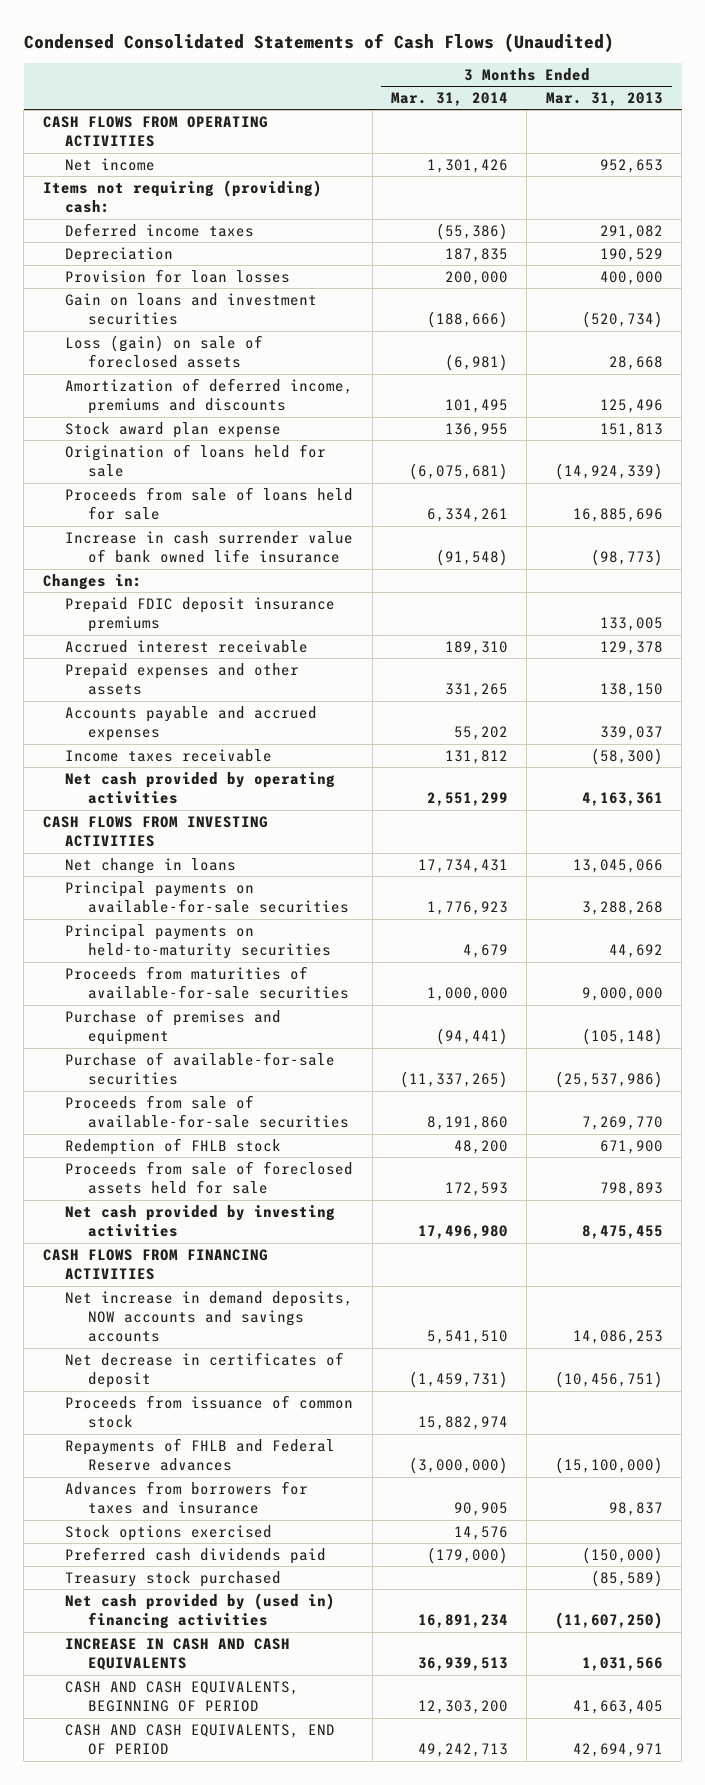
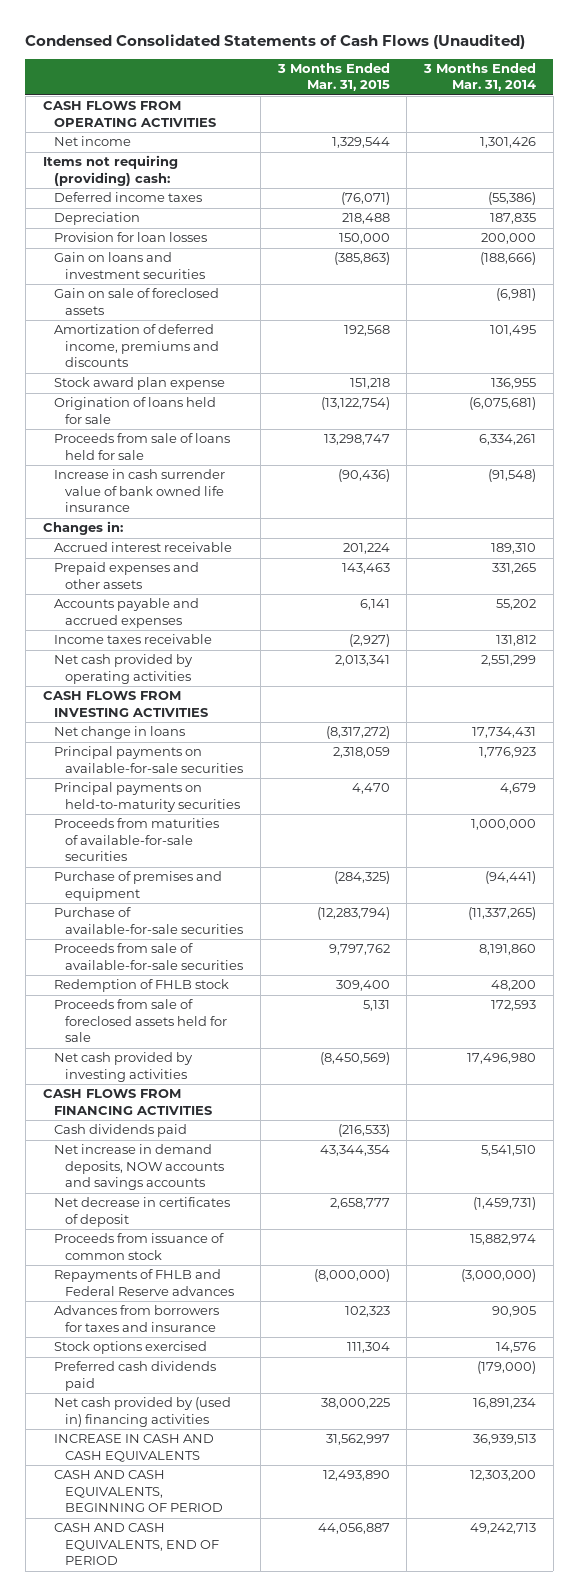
- | 3 Months Ended Mar. 31, 2014 | 3 Months Ended Mar. 31, 2013
+ | 3 Months Ended Mar. 31, 2015 | 3 Months Ended Mar. 31, 2014
- Loss (gain) on sale of foreclosed assets | (6,981) | 28,668
+ Gain on sale of foreclosed assets | | (6,981)
- Prepaid FDIC deposit insurance premiums | | 133,005
+ Cash dividends paid | (216,533) |
- Treasury stock purchased | | (85,589)

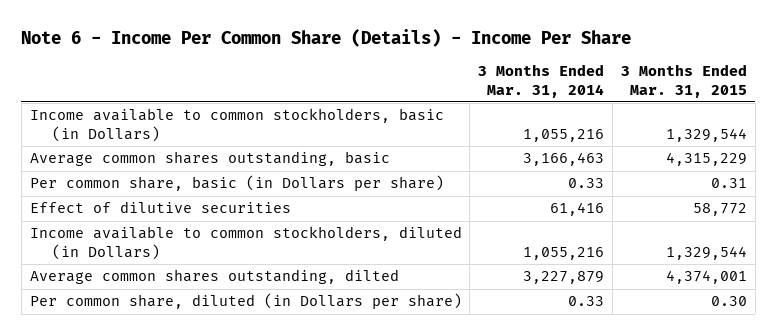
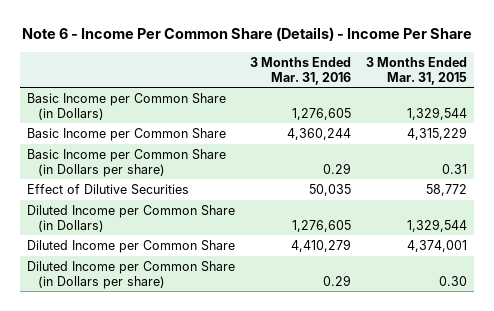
- | 3 Months Ended Mar. 31, 2014 | 3 Months Ended Mar. 31, 2015
+ | 3 Months Ended Mar. 31, 2016 | 3 Months Ended Mar. 31, 2015
- Income available to common stockholders, basic (in Dollars) | 1,055,216 | 1,329,544
- Average common shares outstanding, basic | 3,166,463 | 4,315,229
- Per common share, basic (in Dollars per share) | 0.33 | 0.31
- Effect of dilutive securities | 61,416 | 58,772
- Income available to common stockholders, diluted (in Dollars) | 1,055,216 | 1,329,544
- Average common shares outstanding, dilted | 3,227,879 | 4,374,001
- Per common share, diluted (in Dollars per share) | 0.33 | 0.30
+ Basic Income per Common Share (in Dollars) | 1,276,605 | 1,329,544
+ Basic Income per Common Share | 4,360,244 | 4,315,229
+ Basic Income per Common Share (in Dollars per share) | 0.29 | 0.31
+ Effect of Dilutive Securities | 50,035 | 58,772
+ Diluted Income per Common Share (in Dollars) | 1,276,605 | 1,329,544
+ Diluted Income per Common Share | 4,410,279 | 4,374,001
+ Diluted Income per Common Share (in Dollars per share) | 0.29 | 0.30

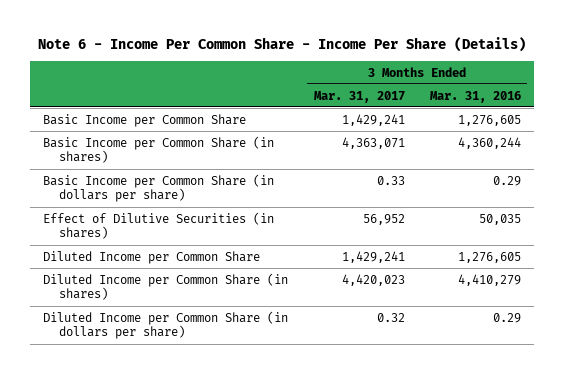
- Note 6 - Income Per Common Share (Details) - Income Per Share
+ Note 6 - Income Per Common Share - Income Per Share (Details)
- | 3 Months Ended Mar. 31, 2016 | 3 Months Ended Mar. 31, 2015
+ | 3 Months Ended Mar. 31, 2017 | 3 Months Ended Mar. 31, 2016
- Basic Income per Common Share (in Dollars) | 1,276,605 | 1,329,544
- Basic Income per Common Share | 4,360,244 | 4,315,229
- Basic Income per Common Share (in Dollars per share) | 0.29 | 0.31
- Effect of Dilutive Securities | 50,035 | 58,772
- Diluted Income per Common Share (in Dollars) | 1,276,605 | 1,329,544
- Diluted Income per Common Share | 4,410,279 | 4,374,001
- Diluted Income per Common Share (in Dollars per share) | 0.29 | 0.30
+ Basic Income per Common Share | 1,429,241 | 1,276,605
+ Basic Income per Common Share (in shares) | 4,363,071 | 4,360,244
+ Basic Income per Common Share (in dollars per share) | 0.33 | 0.29
+ Effect of Dilutive Securities (in shares) | 56,952 | 50,035
+ Diluted Income per Common Share | 1,429,241 | 1,276,605
+ Diluted Income per Common Share (in shares) | 4,420,023 | 4,410,279
+ Diluted Income per Common Share (in dollars per share) | 0.32 | 0.29

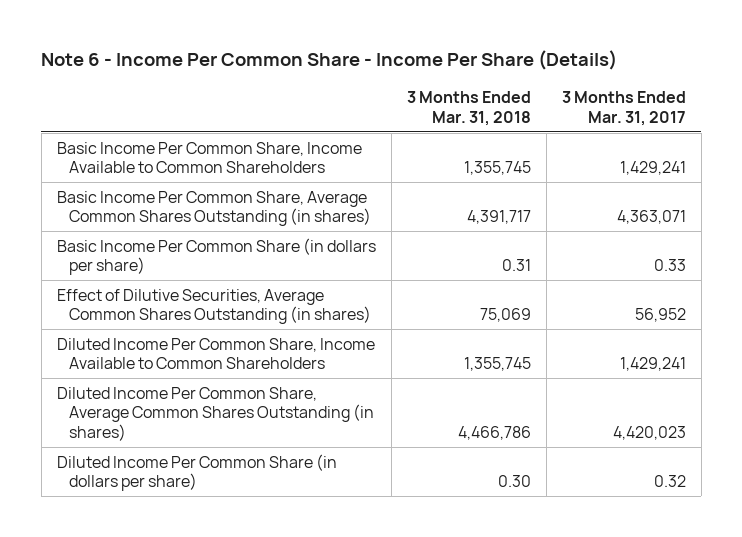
- | 3 Months Ended Mar. 31, 2017 | 3 Months Ended Mar. 31, 2016
+ | 3 Months Ended Mar. 31, 2018 | 3 Months Ended Mar. 31, 2017
- Basic Income per Common Share | 1,429,241 | 1,276,605
- Basic Income per Common Share (in shares) | 4,363,071 | 4,360,244
- Basic Income per Common Share (in dollars per share) | 0.33 | 0.29
- Effect of Dilutive Securities (in shares) | 56,952 | 50,035
- Diluted Income per Common Share | 1,429,241 | 1,276,605
- Diluted Income per Common Share (in shares) | 4,420,023 | 4,410,279
- Diluted Income per Common Share (in dollars per share) | 0.32 | 0.29
+ Basic Income Per Common Share, Income Available to Common Shareholders | 1,355,745 | 1,429,241
+ Basic Income Per Common Share, Average Common Shares Outstanding (in shares) | 4,391,717 | 4,363,071
+ Basic Income Per Common Share (in dollars per share) | 0.31 | 0.33
+ Effect of Dilutive Securities, Average Common Shares Outstanding (in shares) | 75,069 | 56,952
+ Diluted Income Per Common Share, Income Available to Common Shareholders | 1,355,745 | 1,429,241
+ Diluted Income Per Common Share, Average Common Shares Outstanding (in shares) | 4,466,786 | 4,420,023
+ Diluted Income Per Common Share (in dollars per share) | 0.30 | 0.32

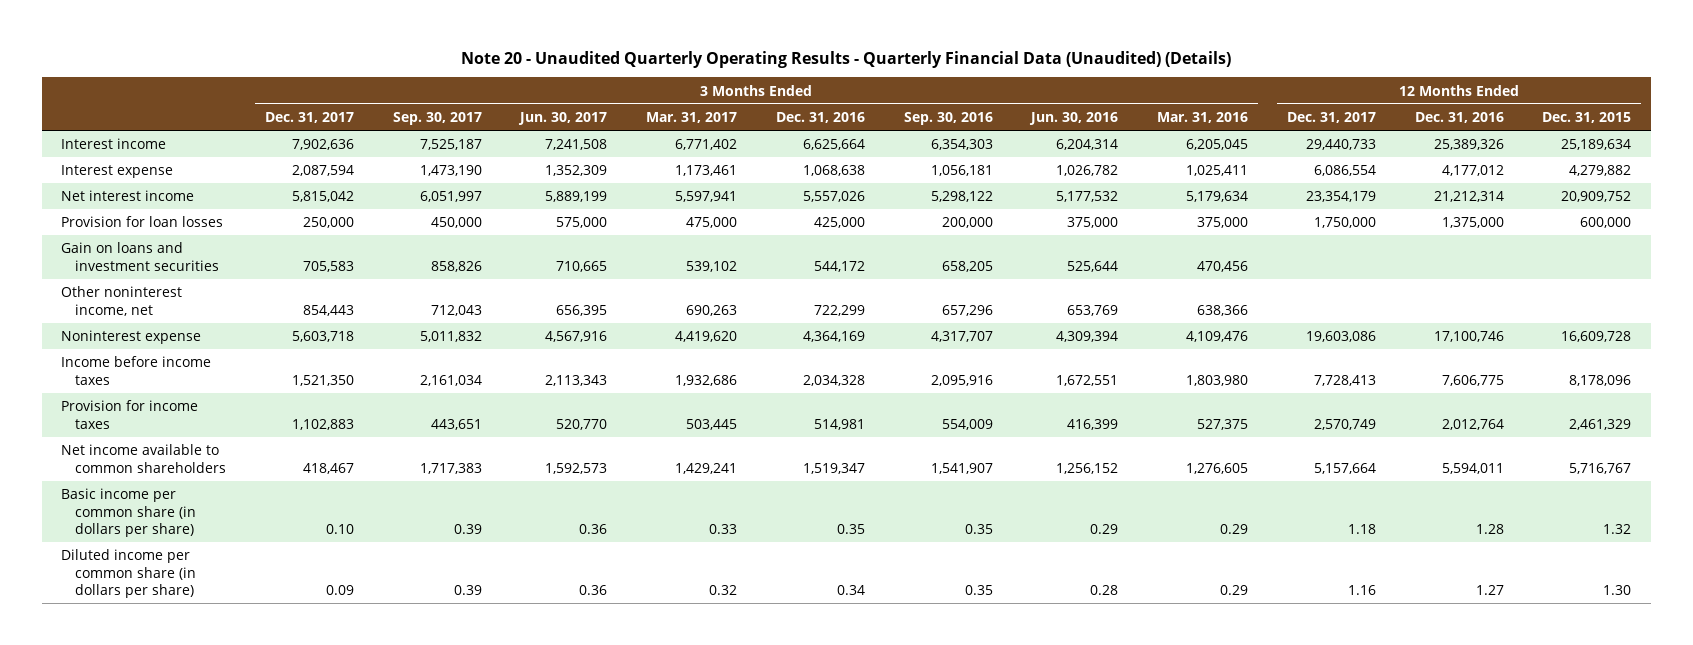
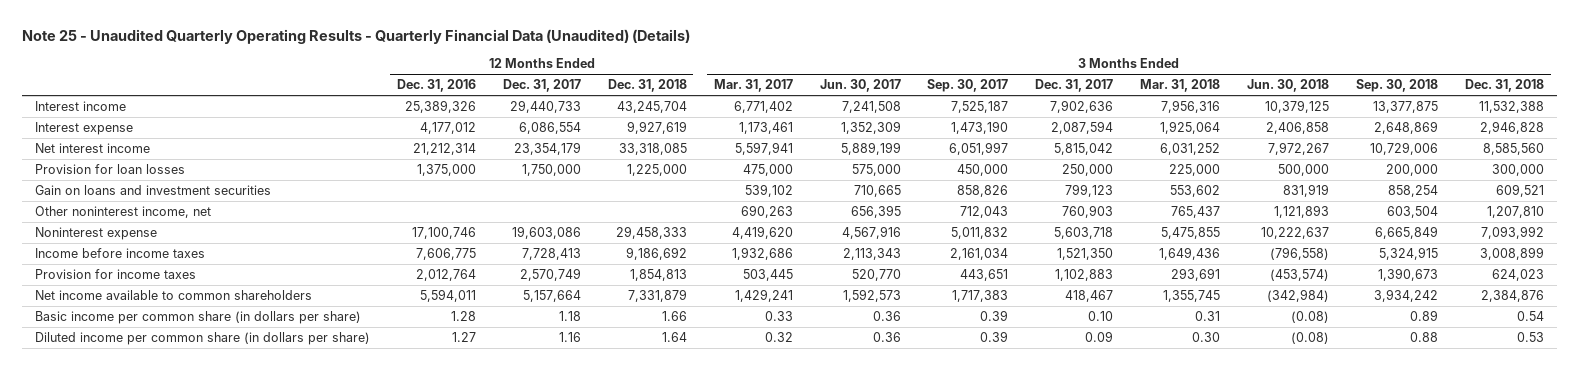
- Note 20 - Unaudited Quarterly Operating Results - Quarterly Financial Data (Unaudited) (Details)
+ Note 25 - Unaudited Quarterly Operating Results - Quarterly Financial Data (Unaudited) (Details)
- | 3 Months Ended Dec. 31, 2017 | 3 Months Ended Sep. 30, 2017 | 3 Months Ended Jun. 30, 2017 | 3 Months Ended Mar. 31, 2017 | 3 Months Ended Dec. 31, 2016 | 3 Months Ended Sep. 30, 2016 | 3 Months Ended Jun. 30, 2016 | 3 Months Ended Mar. 31, 2016 | 12 Months Ended Dec. 31, 2017 | 12 Months Ended Dec. 31, 2016 | 12 Months Ended Dec. 31, 2015
+ | 12 Months Ended Dec. 31, 2016 | 12 Months Ended Dec. 31, 2017 | 12 Months Ended Dec. 31, 2018 | 3 Months Ended Mar. 31, 2017 | 3 Months Ended Jun. 30, 2017 | 3 Months Ended Sep. 30, 2017 | 3 Months Ended Dec. 31, 2017 | 3 Months Ended Mar. 31, 2018 | 3 Months Ended Jun. 30, 2018 | 3 Months Ended Sep. 30, 2018 | 3 Months Ended Dec. 31, 2018
- Gain on loans and investment securities | 705,583 | 858,826 | 710,665 | 539,102 | 544,172 | 658,205 | 525,644 | 470,456 | | |
- Other noninterest income, net | 854,443 | 712,043 | 656,395 | 690,263 | 722,299 | 657,296 | 653,769 | 638,366 | | |
+ Gain on loans and investment securities | | | | 539,102 | 710,665 | 858,826 | 799,123 | 553,602 | 831,919 | 858,254 | 609,521
+ Other noninterest income, net | | | | 690,263 | 656,395 | 712,043 | 760,903 | 765,437 | 1,121,893 | 603,504 | 1,207,810

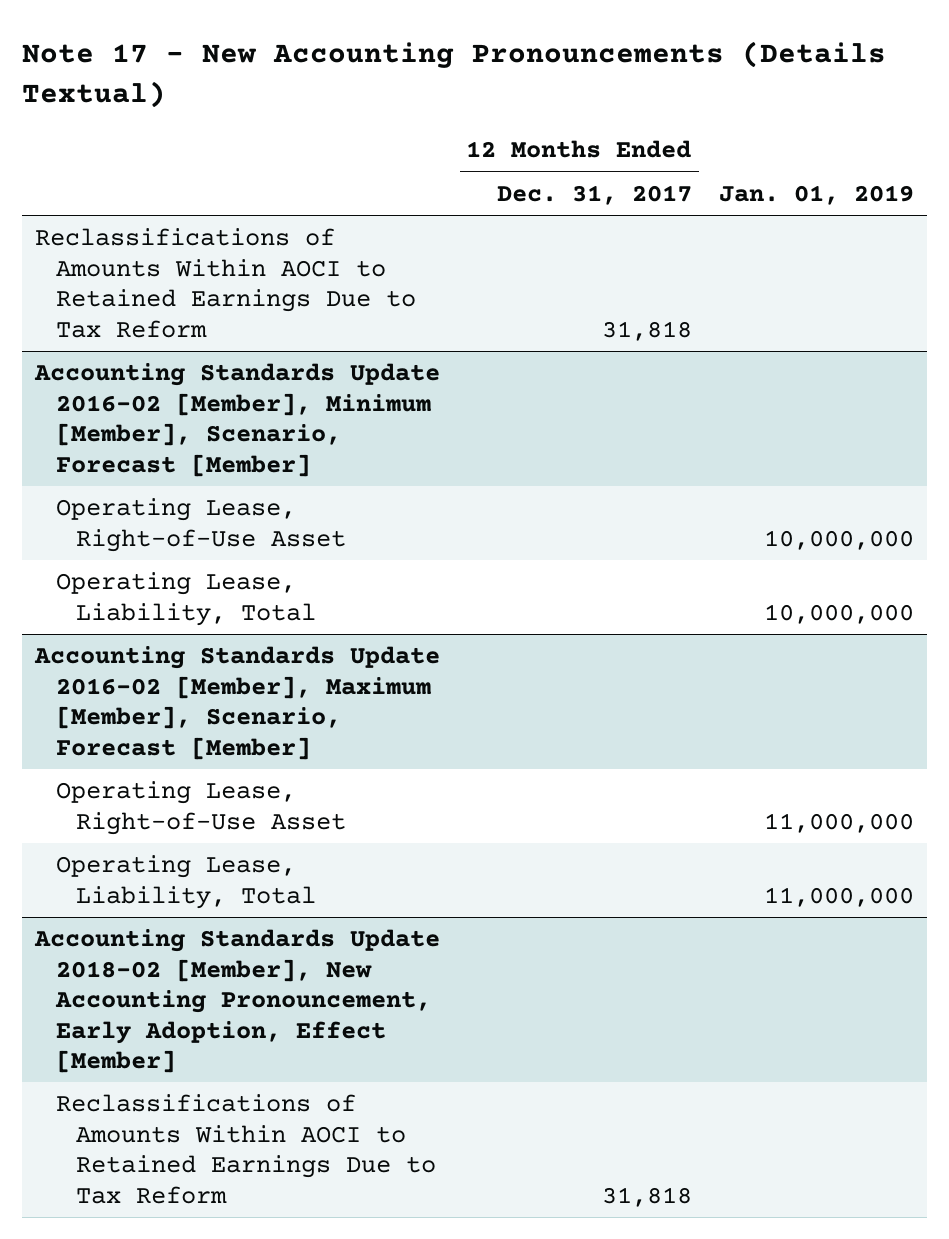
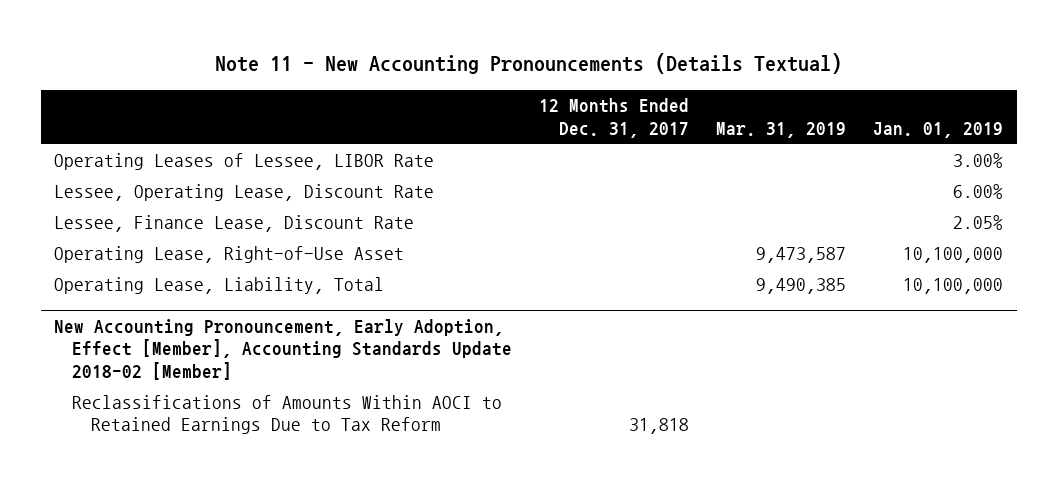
- Note 17 - New Accounting Pronouncements (Details Textual)
+ Note 11 - New Accounting Pronouncements (Details Textual)
- | 12 Months Ended Dec. 31, 2017 | Jan. 01, 2019
+ | 12 Months Ended Dec. 31, 2017 | Mar. 31, 2019 | Jan. 01, 2019
- Reclassifications of Amounts Within AOCI to Retained Earnings Due to Tax Reform | 31,818 |
- Accounting Standards Update 2016-02 [Member], Minimum [Member], Scenario, Forecast [Member]
- Operating Lease, Right-of-Use Asset | | 10,000,000
- Operating Lease, Liability, Total | | 10,000,000
- Accounting Standards Update 2016-02 [Member], Maximum [Member], Scenario, Forecast [Member]
- Operating Lease, Right-of-Use Asset | | 11,000,000
- Operating Lease, Liability, Total | | 11,000,000
- Accounting Standards Update 2018-02 [Member], New Accounting Pronouncement, Early Adoption, Effect [Member]
+ Operating Leases of Lessee, LIBOR Rate | | | 3.00%
+ Lessee, Operating Lease, Discount Rate | | | 6.00%
+ Lessee, Finance Lease, Discount Rate | | | 2.05%
+ Operating Lease, Right-of-Use Asset | | 9,473,587 | 10,100,000
+ Operating Lease, Liability, Total | | 9,490,385 | 10,100,000
+ New Accounting Pronouncement, Early Adoption, Effect [Member], Accounting Standards Update 2018-02 [Member]

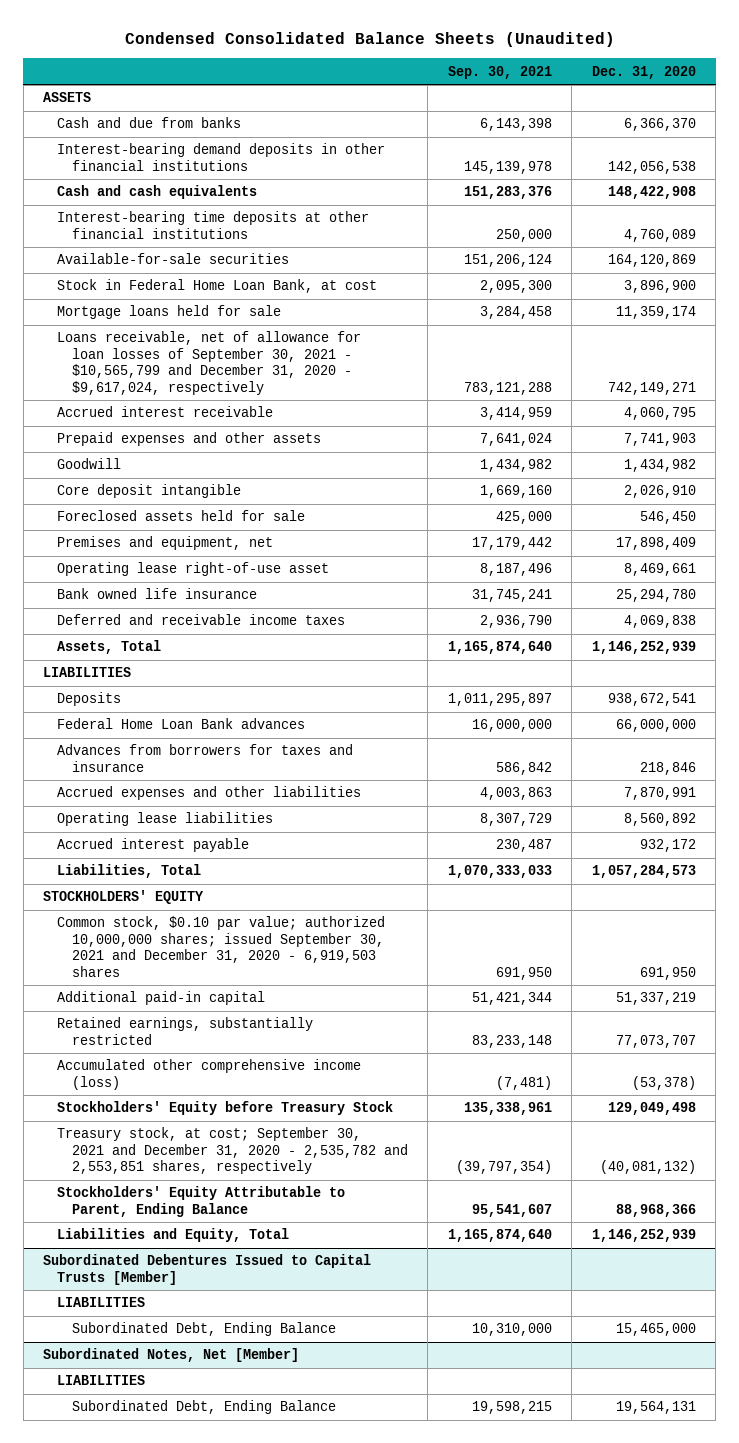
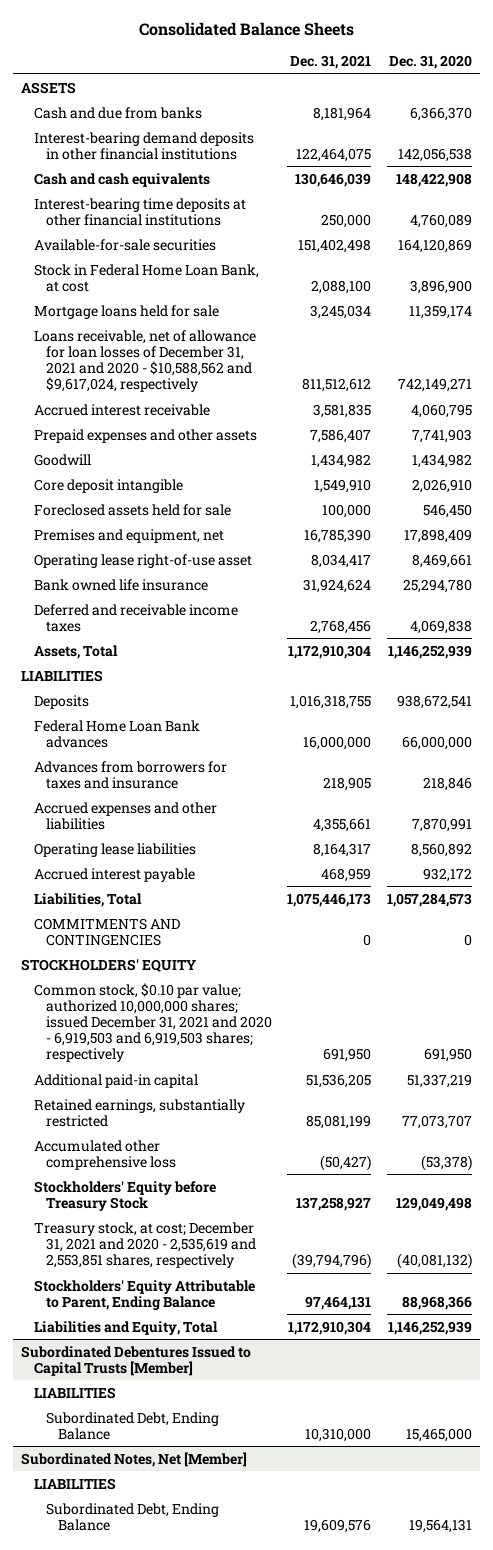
- Condensed Consolidated Balance Sheets (Unaudited)
+ Consolidated Balance Sheets
- | Sep. 30, 2021 | Dec. 31, 2020
+ | Dec. 31, 2021 | Dec. 31, 2020
- Loans receivable, net of allowance for loan losses of September 30, 2021 - $10,565,799 and December 31, 2020 - $9,617,024, respectively | 783,121,288 | 742,149,271
+ Loans receivable, net of allowance for loan losses of December 31, 2021 and 2020 - $10,588,562 and $9,617,024, respectively | 811,512,612 | 742,149,271
+ COMMITMENTS AND CONTINGENCIES | 0 | 0
- Common stock, $0.10 par value; authorized 10,000,000 shares; issued September 30, 2021 and December 31, 2020 - 6,919,503 shares | 691,950 | 691,950
+ Common stock, $0.10 par value; authorized 10,000,000 shares; issued December 31, 2021 and 2020 - 6,919,503 and 6,919,503 shares; respectively | 691,950 | 691,950
- Accumulated other comprehensive income (loss) | (7,481) | (53,378)
+ Accumulated other comprehensive loss | (50,427) | (53,378)
- Treasury stock, at cost; September 30, 2021 and December 31, 2020 - 2,535,782 and 2,553,851 shares, respectively | (39,797,354) | (40,081,132)
+ Treasury stock, at cost; December 31, 2021 and 2020 - 2,535,619 and 2,553,851 shares, respectively | (39,794,796) | (40,081,132)

